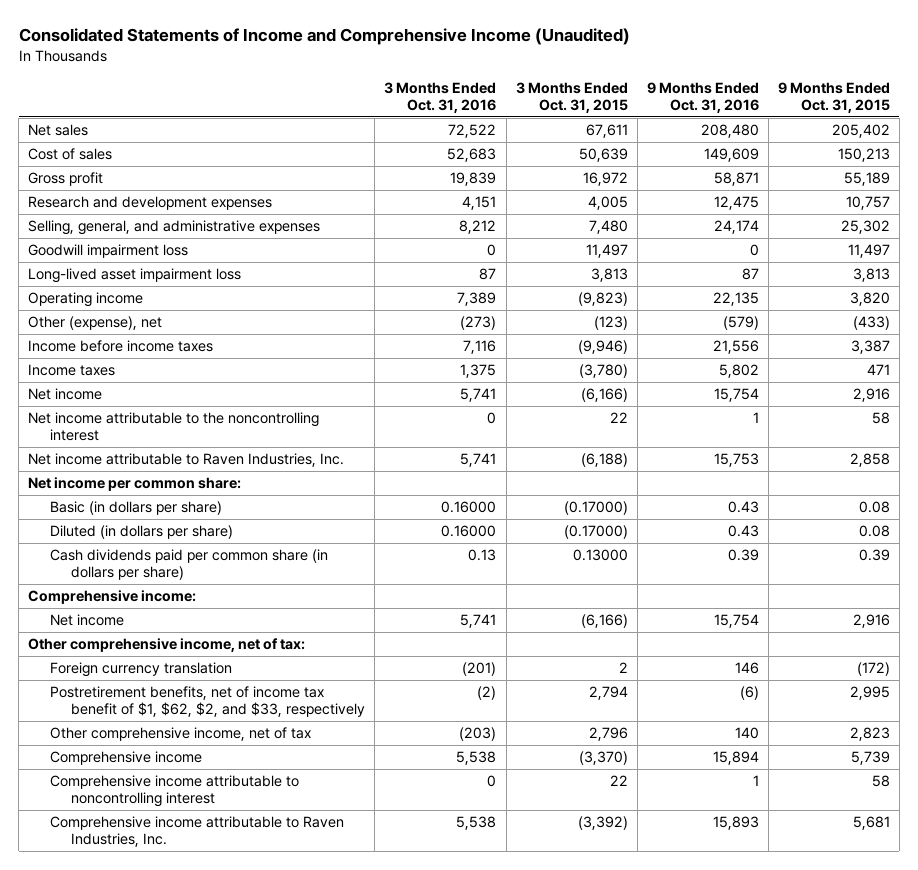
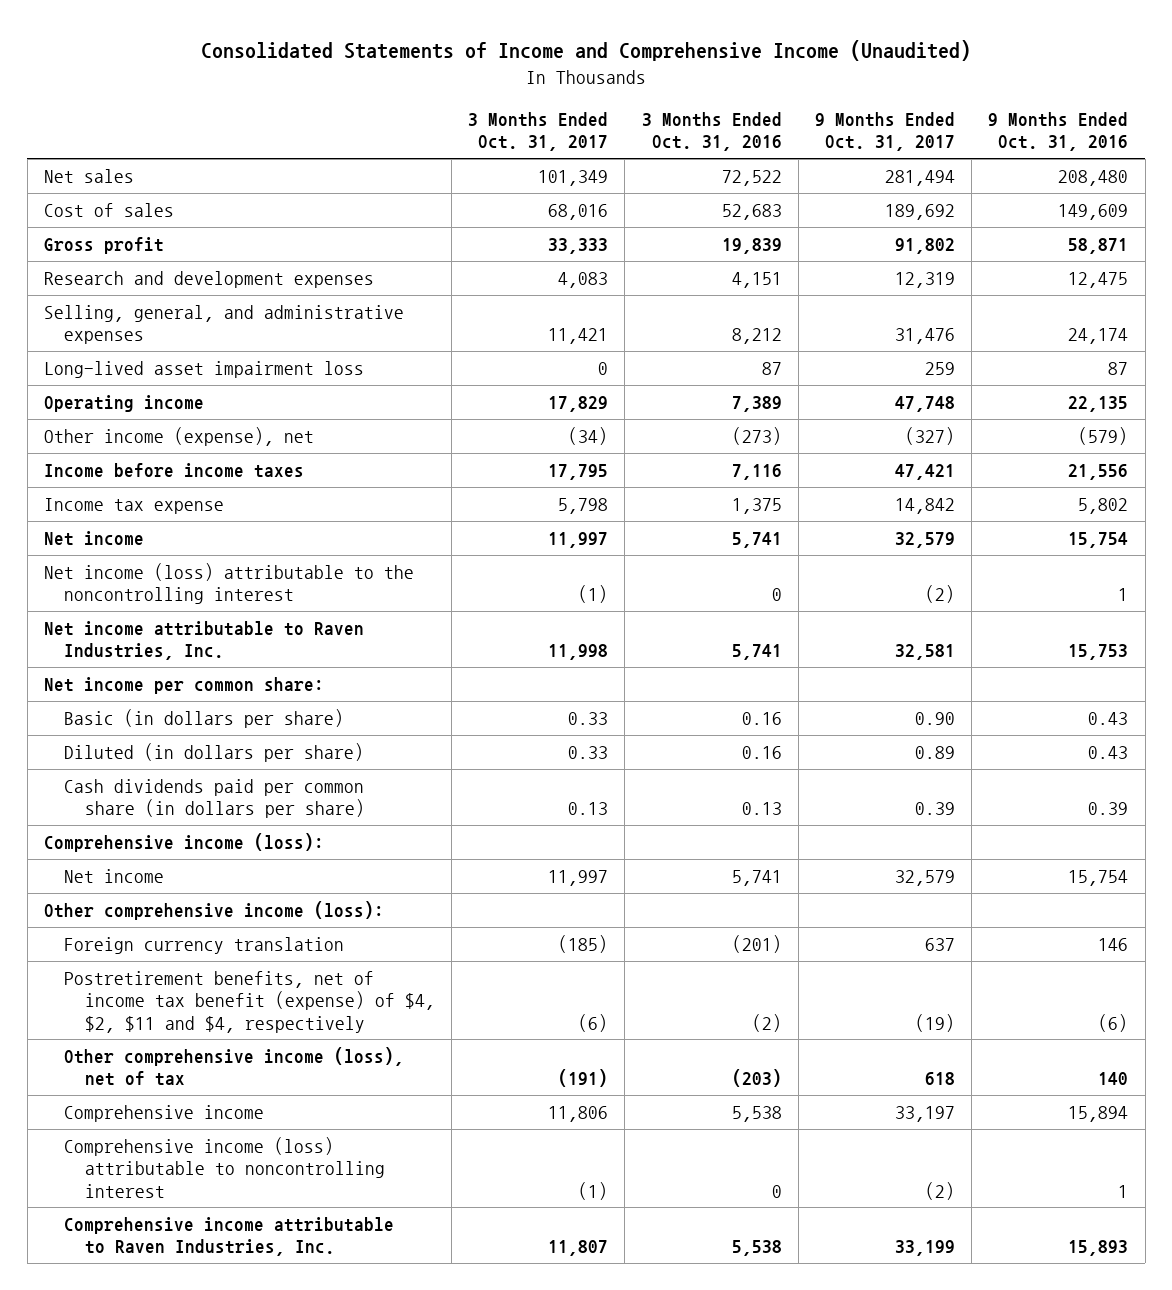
- | 3 Months Ended Oct. 31, 2016 | 3 Months Ended Oct. 31, 2015 | 9 Months Ended Oct. 31, 2016 | 9 Months Ended Oct. 31, 2015
+ | 3 Months Ended Oct. 31, 2017 | 3 Months Ended Oct. 31, 2016 | 9 Months Ended Oct. 31, 2017 | 9 Months Ended Oct. 31, 2016
- Goodwill impairment loss | 0 | 11,497 | 0 | 11,497
- Other (expense), net | (273) | (123) | (579) | (433)
+ Other income (expense), net | (34) | (273) | (327) | (579)
- Income taxes | 1,375 | (3,780) | 5,802 | 471
+ Income tax expense | 5,798 | 1,375 | 14,842 | 5,802
- Net income attributable to the noncontrolling interest | 0 | 22 | 1 | 58
+ Net income (loss) attributable to the noncontrolling interest | (1) | 0 | (2) | 1
- Basic (in dollars per share) | 0.16000 | (0.17000) | 0.43 | 0.08
- Diluted (in dollars per share) | 0.16000 | (0.17000) | 0.43 | 0.08
+ Basic (in dollars per share) | 0.33 | 0.16 | 0.90 | 0.43
+ Diluted (in dollars per share) | 0.33 | 0.16 | 0.89 | 0.43
- Comprehensive income:
+ Comprehensive income (loss):
- Other comprehensive income, net of tax:
+ Other comprehensive income (loss):
- Postretirement benefits, net of income tax benefit of $1, $62, $2, and $33, respectively | (2) | 2,794 | (6) | 2,995
- Other comprehensive income, net of tax | (203) | 2,796 | 140 | 2,823
+ Postretirement benefits, net of income tax benefit (expense) of $4, $2, $11 and $4, respectively | (6) | (2) | (19) | (6)
+ Other comprehensive income (loss), net of tax | (191) | (203) | 618 | 140
- Comprehensive income attributable to noncontrolling interest | 0 | 22 | 1 | 58
+ Comprehensive income (loss) attributable to noncontrolling interest | (1) | 0 | (2) | 1

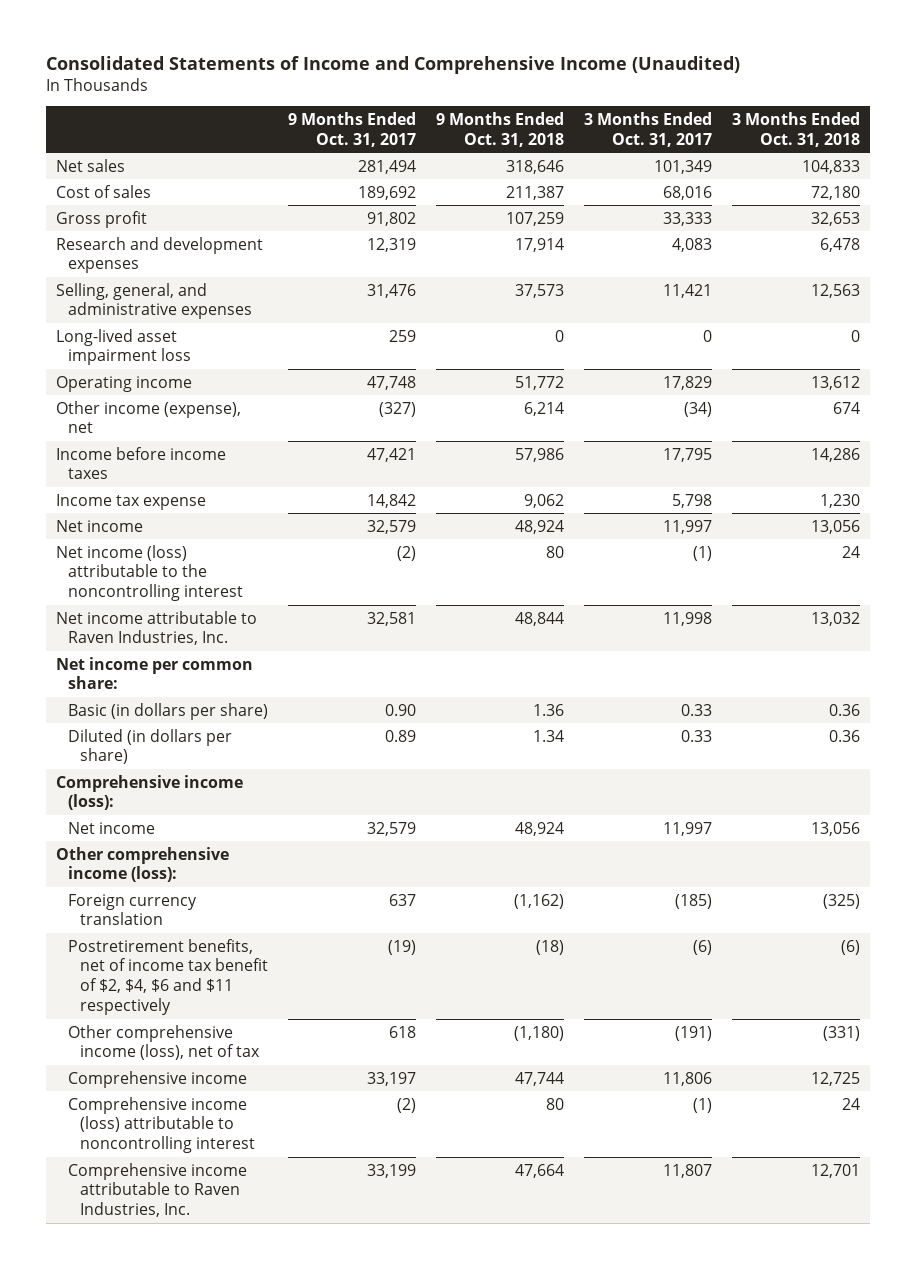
- | 3 Months Ended Oct. 31, 2017 | 3 Months Ended Oct. 31, 2016 | 9 Months Ended Oct. 31, 2017 | 9 Months Ended Oct. 31, 2016
+ | 9 Months Ended Oct. 31, 2017 | 9 Months Ended Oct. 31, 2018 | 3 Months Ended Oct. 31, 2017 | 3 Months Ended Oct. 31, 2018
- Cash dividends paid per common share (in dollars per share) | 0.13 | 0.13 | 0.39 | 0.39
- Postretirement benefits, net of income tax benefit (expense) of $4, $2, $11 and $4, respectively | (6) | (2) | (19) | (6)
+ Postretirement benefits, net of income tax benefit of $2, $4, $6 and $11 respectively | (19) | (18) | (6) | (6)

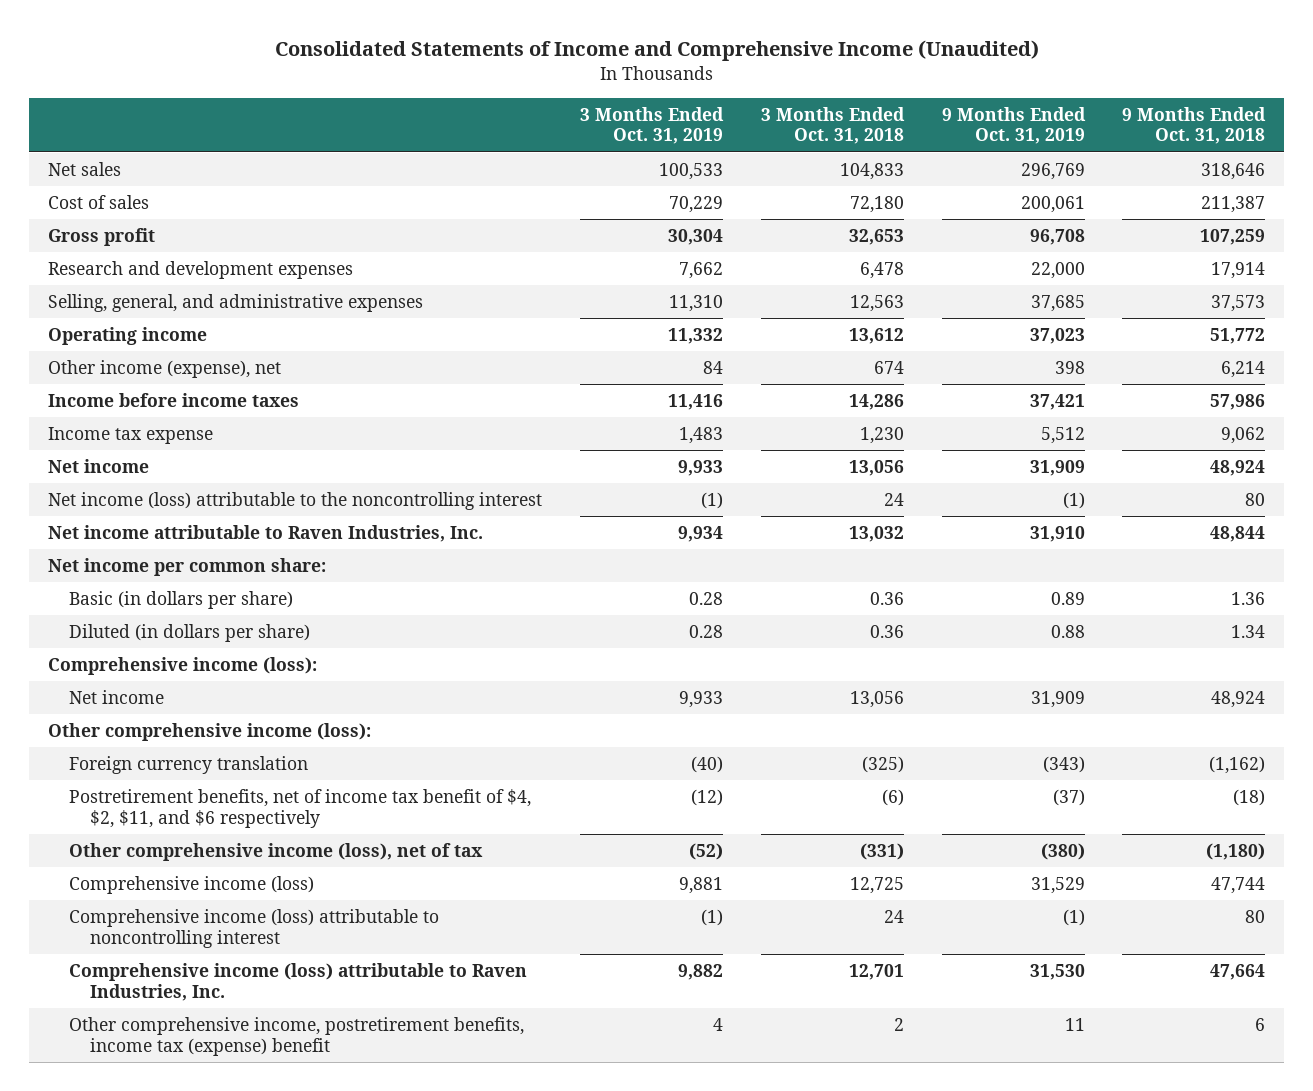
- | 9 Months Ended Oct. 31, 2017 | 9 Months Ended Oct. 31, 2018 | 3 Months Ended Oct. 31, 2017 | 3 Months Ended Oct. 31, 2018
+ | 3 Months Ended Oct. 31, 2019 | 3 Months Ended Oct. 31, 2018 | 9 Months Ended Oct. 31, 2019 | 9 Months Ended Oct. 31, 2018
- Long-lived asset impairment loss | 259 | 0 | 0 | 0
- Postretirement benefits, net of income tax benefit of $2, $4, $6 and $11 respectively | (19) | (18) | (6) | (6)
+ Postretirement benefits, net of income tax benefit of $4, $2, $11, and $6 respectively | (12) | (6) | (37) | (18)
- Comprehensive income | 33,197 | 47,744 | 11,806 | 12,725
+ Comprehensive income (loss) | 9,881 | 12,725 | 31,529 | 47,744
- Comprehensive income attributable to Raven Industries, Inc. | 33,199 | 47,664 | 11,807 | 12,701
+ Comprehensive income (loss) attributable to Raven Industries, Inc. | 9,882 | 12,701 | 31,530 | 47,664
+ Other comprehensive income, postretirement benefits, income tax (expense) benefit | 4 | 2 | 11 | 6

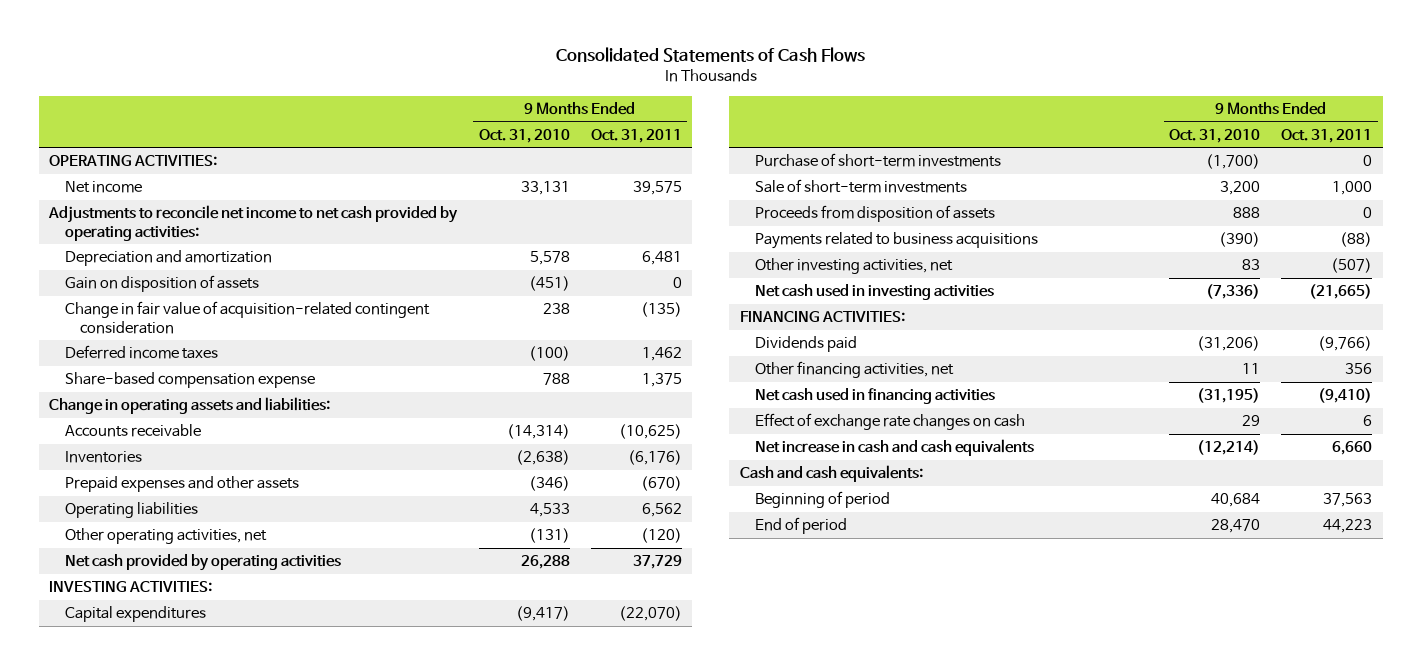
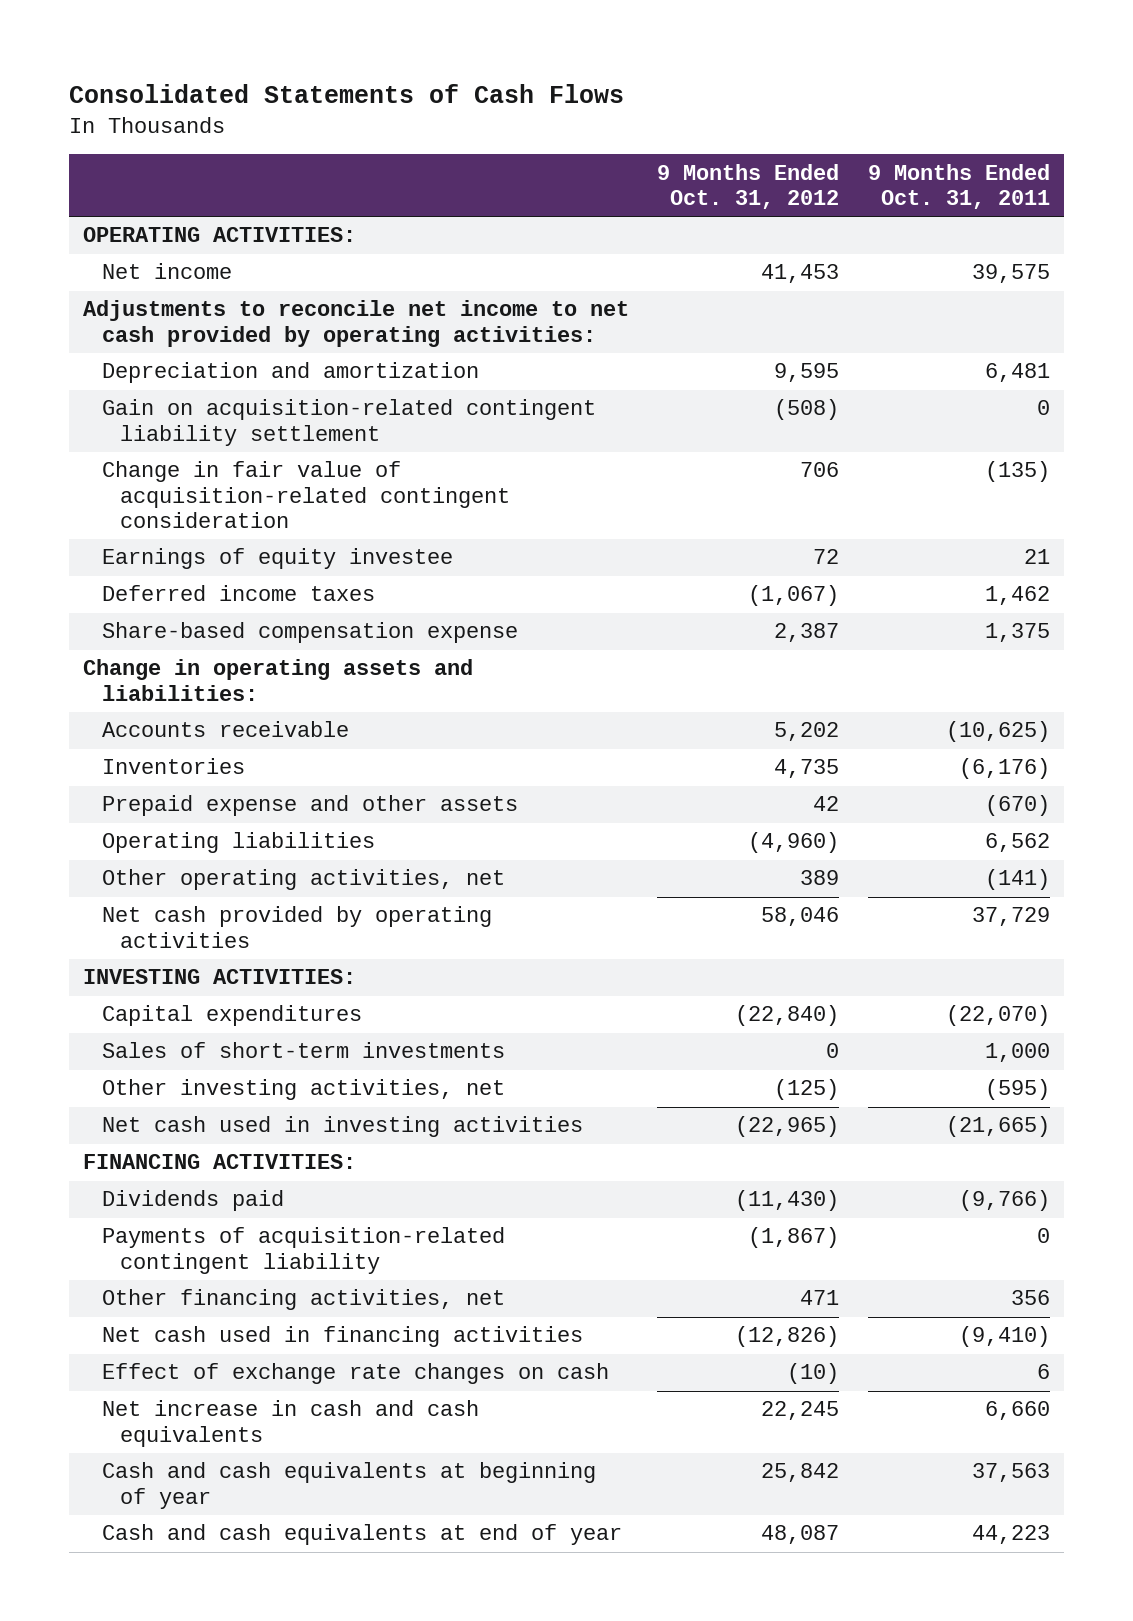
- | 9 Months Ended Oct. 31, 2010 | 9 Months Ended Oct. 31, 2011
+ | 9 Months Ended Oct. 31, 2012 | 9 Months Ended Oct. 31, 2011
- Gain on disposition of assets | (451) | 0
+ Gain on acquisition-related contingent liability settlement | (508) | 0
+ Earnings of equity investee | 72 | 21
- Prepaid expenses and other assets | (346) | (670)
+ Prepaid expense and other assets | 42 | (670)
- Other operating activities, net | (131) | (120)
+ Other operating activities, net | 389 | (141)
- Purchase of short-term investments | (1,700) | 0
- Sale of short-term investments | 3,200 | 1,000
- Proceeds from disposition of assets | 888 | 0
- Payments related to business acquisitions | (390) | (88)
- Other investing activities, net | 83 | (507)
+ Sales of short-term investments | 0 | 1,000
+ Other investing activities, net | (125) | (595)
+ Payments of acquisition-related contingent liability | (1,867) | 0
- Cash and cash equivalents:
- Beginning of period | 40,684 | 37,563
- End of period | 28,470 | 44,223
+ Cash and cash equivalents at beginning of year | 25,842 | 37,563
+ Cash and cash equivalents at end of year | 48,087 | 44,223

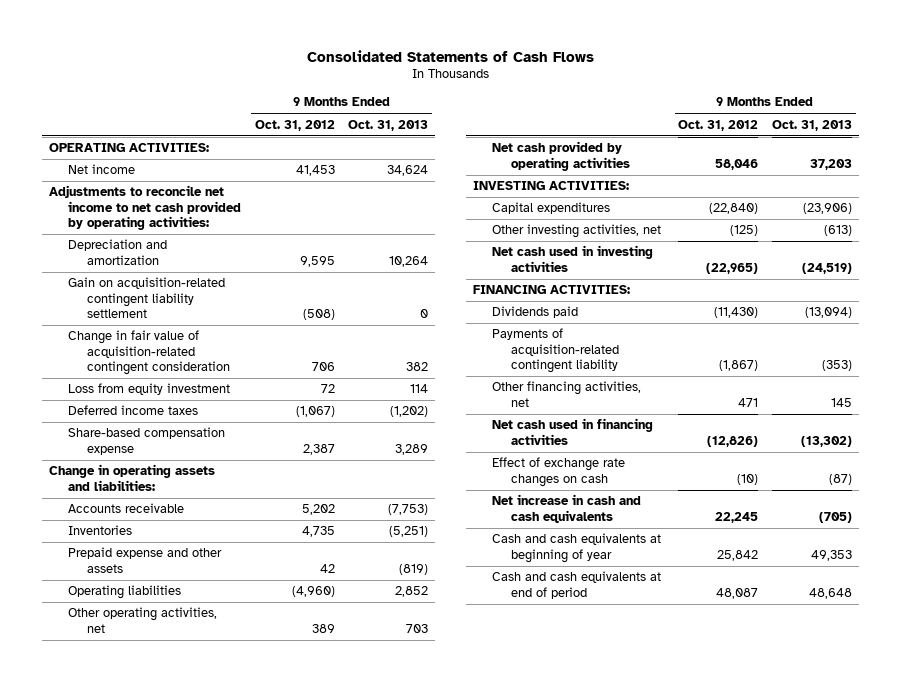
- | 9 Months Ended Oct. 31, 2012 | 9 Months Ended Oct. 31, 2011
+ | 9 Months Ended Oct. 31, 2012 | 9 Months Ended Oct. 31, 2013
- Earnings of equity investee | 72 | 21
+ Loss from equity investment | 72 | 114
- Sales of short-term investments | 0 | 1,000
- Cash and cash equivalents at end of year | 48,087 | 44,223
+ Cash and cash equivalents at end of period | 48,087 | 48,648

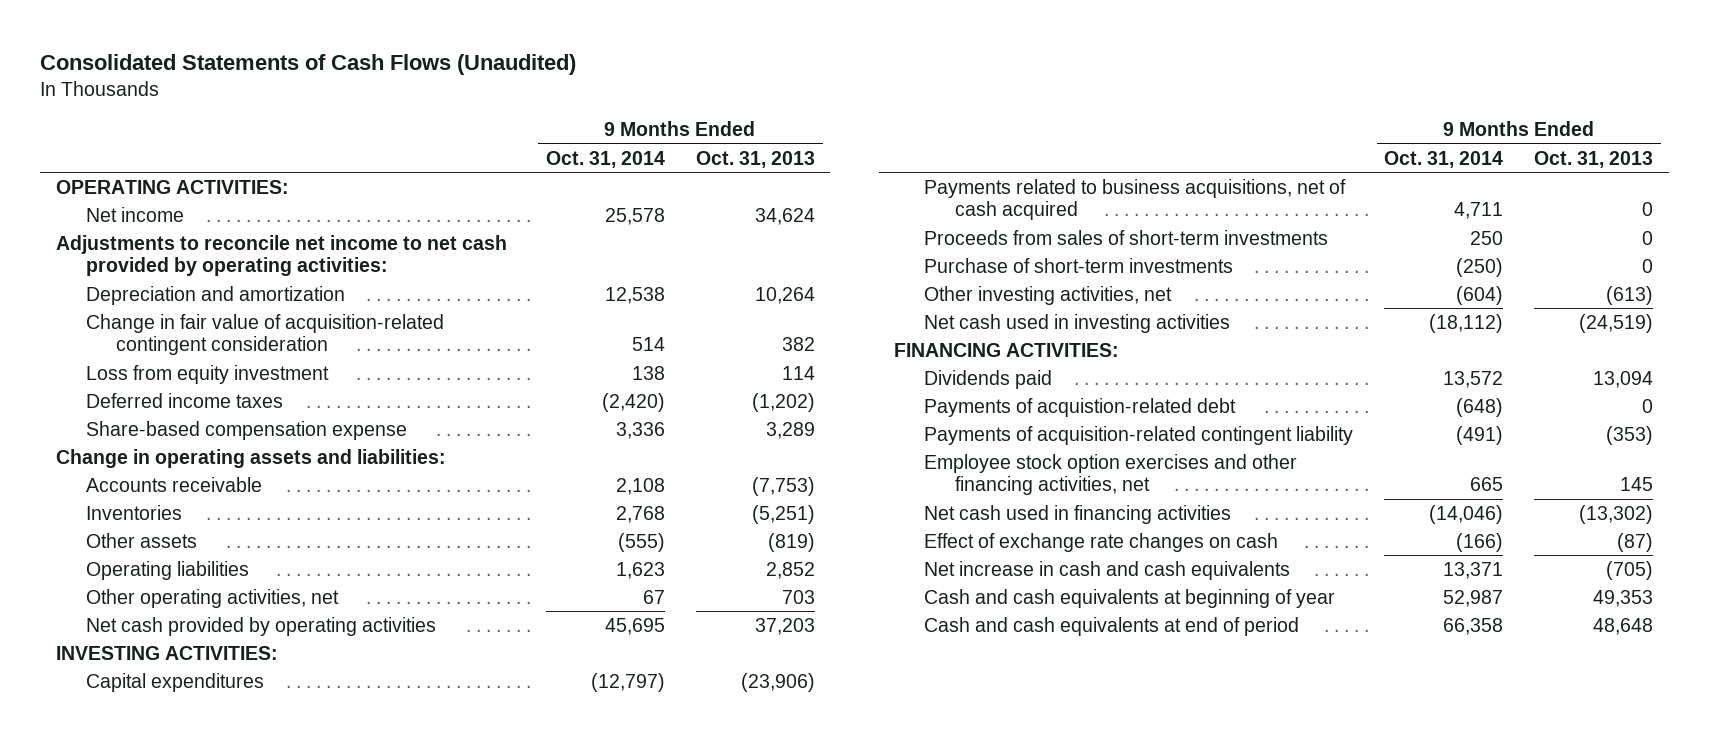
- Consolidated Statements of Cash Flows
+ Consolidated Statements of Cash Flows (Unaudited)
- | 9 Months Ended Oct. 31, 2012 | 9 Months Ended Oct. 31, 2013
+ | 9 Months Ended Oct. 31, 2014 | 9 Months Ended Oct. 31, 2013
- Gain on acquisition-related contingent liability settlement | (508) | 0
- Prepaid expense and other assets | 42 | (819)
+ Other assets | (555) | (819)
+ Payments related to business acquisitions, net of cash acquired | 4,711 | 0
+ Proceeds from sales of short-term investments | 250 | 0
+ Purchase of short-term investments | (250) | 0
- Dividends paid | (11,430) | (13,094)
+ Dividends paid | 13,572 | 13,094
+ Payments of acquistion-related debt | (648) | 0
- Other financing activities, net | 471 | 145
+ Employee stock option exercises and other financing activities, net | 665 | 145

